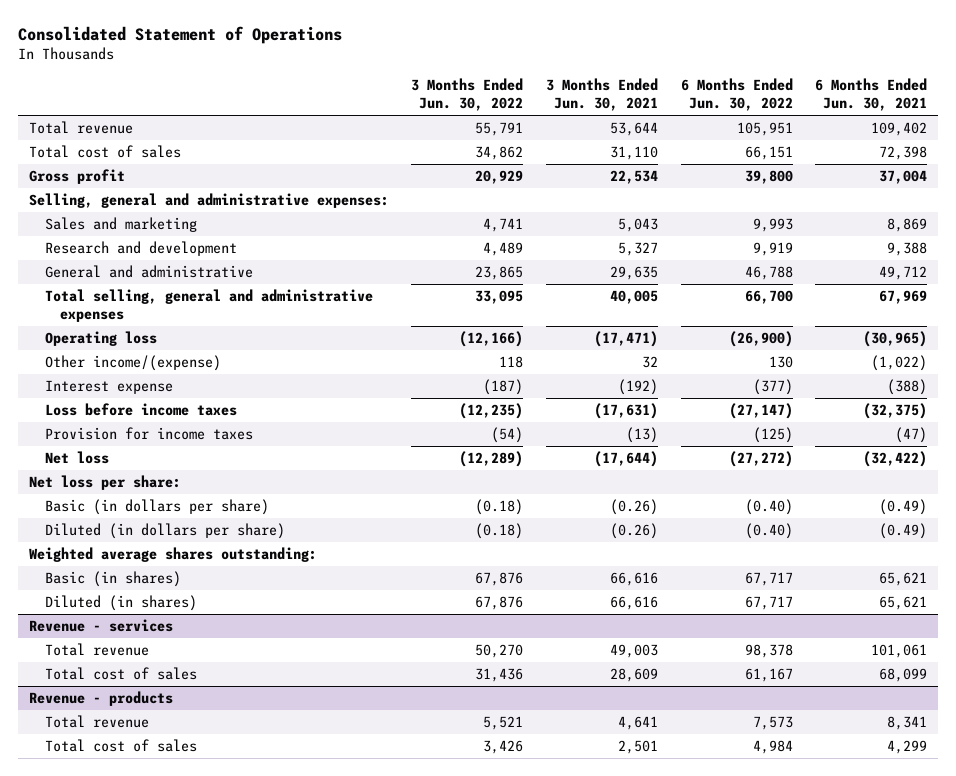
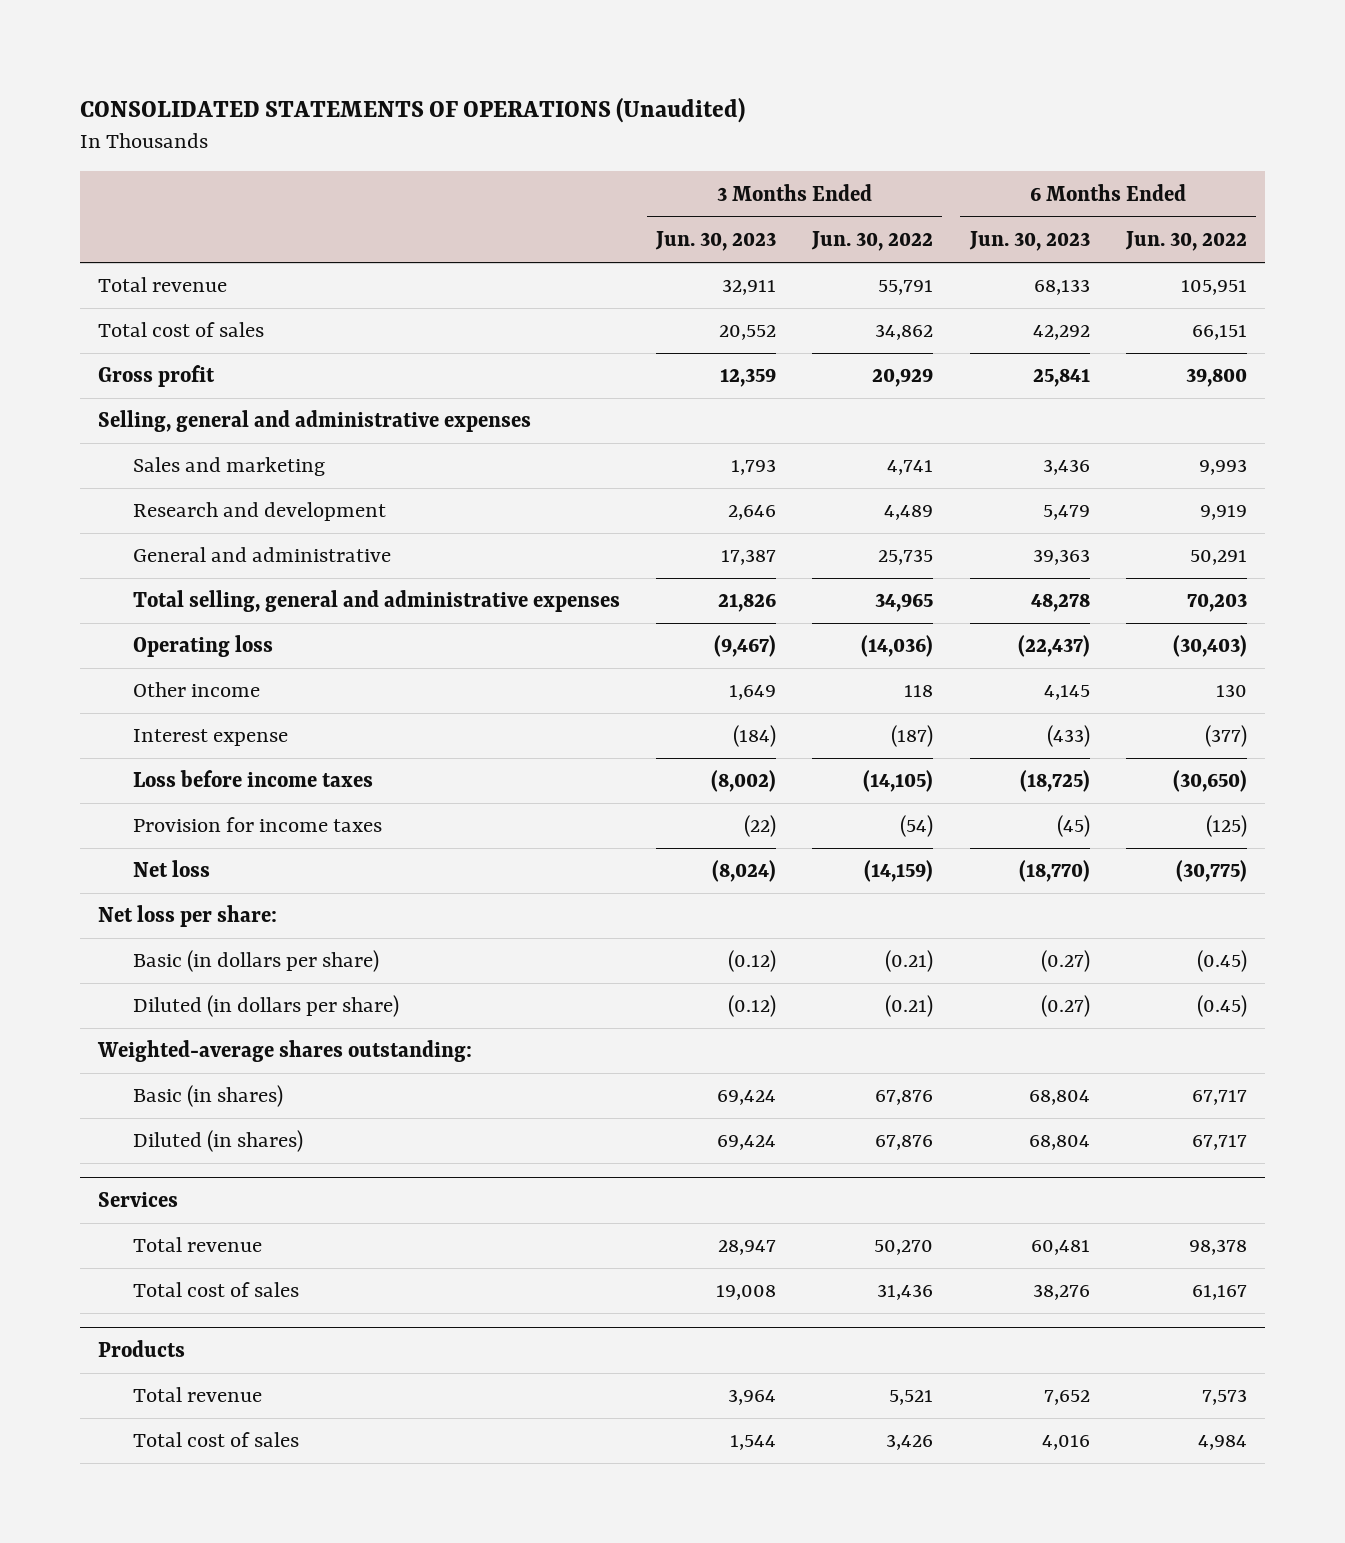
- Consolidated Statement of Operations
+ CONSOLIDATED STATEMENTS OF OPERATIONS (Unaudited)
- | 3 Months Ended Jun. 30, 2022 | 3 Months Ended Jun. 30, 2021 | 6 Months Ended Jun. 30, 2022 | 6 Months Ended Jun. 30, 2021
+ | 3 Months Ended Jun. 30, 2023 | 3 Months Ended Jun. 30, 2022 | 6 Months Ended Jun. 30, 2023 | 6 Months Ended Jun. 30, 2022
- Selling, general and administrative expenses:
+ Selling, general and administrative expenses
- General and administrative | 23,865 | 29,635 | 46,788 | 49,712
- Total selling, general and administrative expenses | 33,095 | 40,005 | 66,700 | 67,969
- Operating loss | (12,166) | (17,471) | (26,900) | (30,965)
- Other income/(expense) | 118 | 32 | 130 | (1,022)
+ General and administrative | 17,387 | 25,735 | 39,363 | 50,291
+ Total selling, general and administrative expenses | 21,826 | 34,965 | 48,278 | 70,203
+ Operating loss | (9,467) | (14,036) | (22,437) | (30,403)
+ Other income | 1,649 | 118 | 4,145 | 130
- Loss before income taxes | (12,235) | (17,631) | (27,147) | (32,375)
+ Loss before income taxes | (8,002) | (14,105) | (18,725) | (30,650)
- Net loss | (12,289) | (17,644) | (27,272) | (32,422)
+ Net loss | (8,024) | (14,159) | (18,770) | (30,775)
- Basic (in dollars per share) | (0.18) | (0.26) | (0.40) | (0.49)
- Diluted (in dollars per share) | (0.18) | (0.26) | (0.40) | (0.49)
- Weighted average shares outstanding:
+ Basic (in dollars per share) | (0.12) | (0.21) | (0.27) | (0.45)
+ Diluted (in dollars per share) | (0.12) | (0.21) | (0.27) | (0.45)
+ Weighted-average shares outstanding:
- Revenue - services
+ Services
- Revenue - products
+ Products

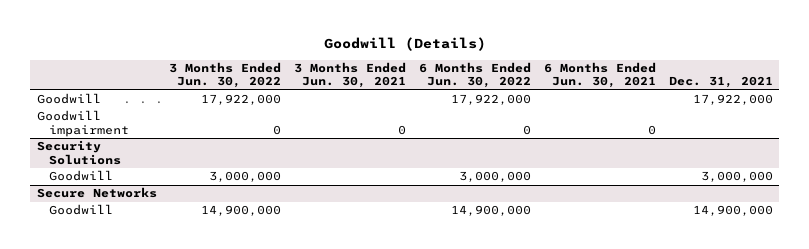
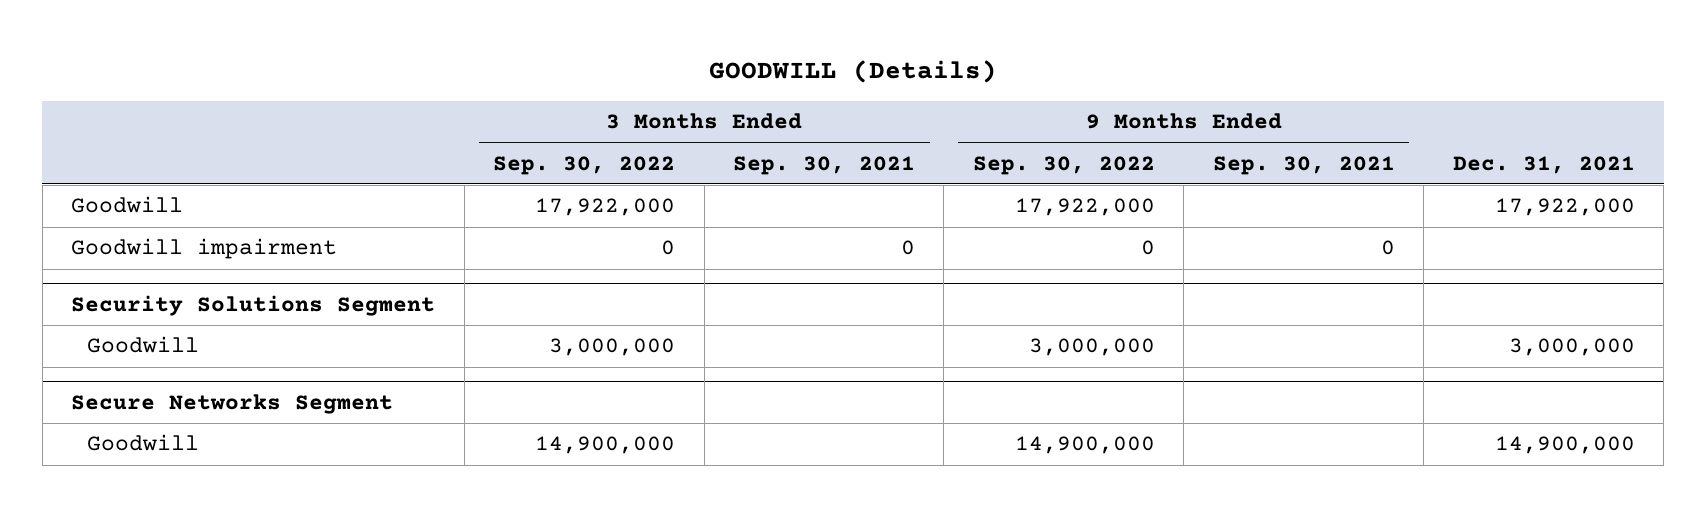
- Goodwill (Details)
+ GOODWILL (Details)
- | 3 Months Ended Jun. 30, 2022 | 3 Months Ended Jun. 30, 2021 | 6 Months Ended Jun. 30, 2022 | 6 Months Ended Jun. 30, 2021 | Dec. 31, 2021
+ | 3 Months Ended Sep. 30, 2022 | 3 Months Ended Sep. 30, 2021 | 9 Months Ended Sep. 30, 2022 | 9 Months Ended Sep. 30, 2021 | Dec. 31, 2021
- Security Solutions
+ Security Solutions Segment
- Secure Networks
+ Secure Networks Segment

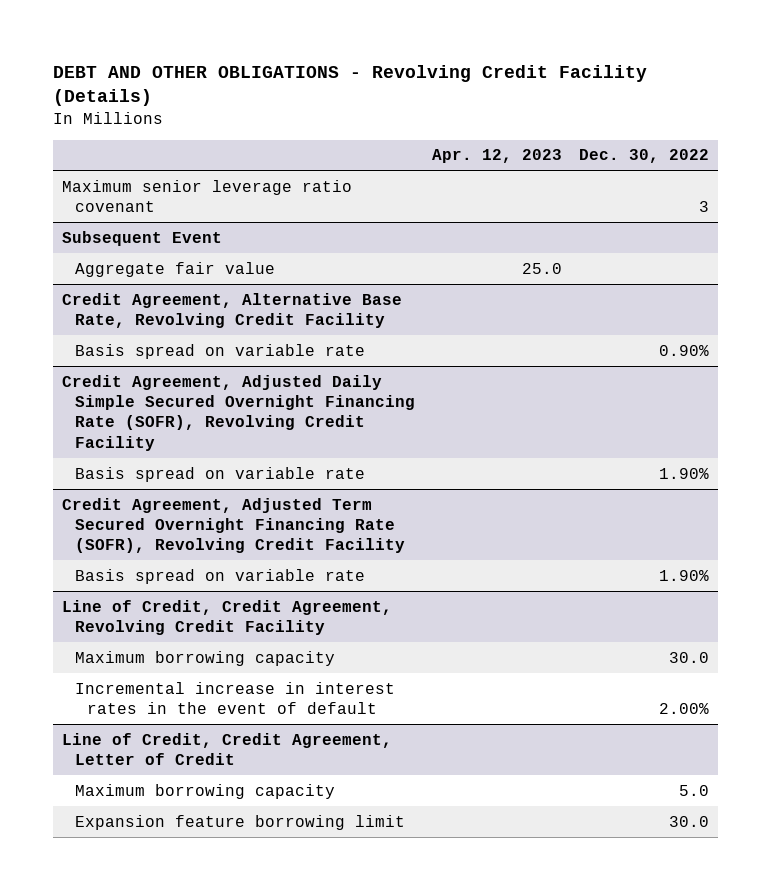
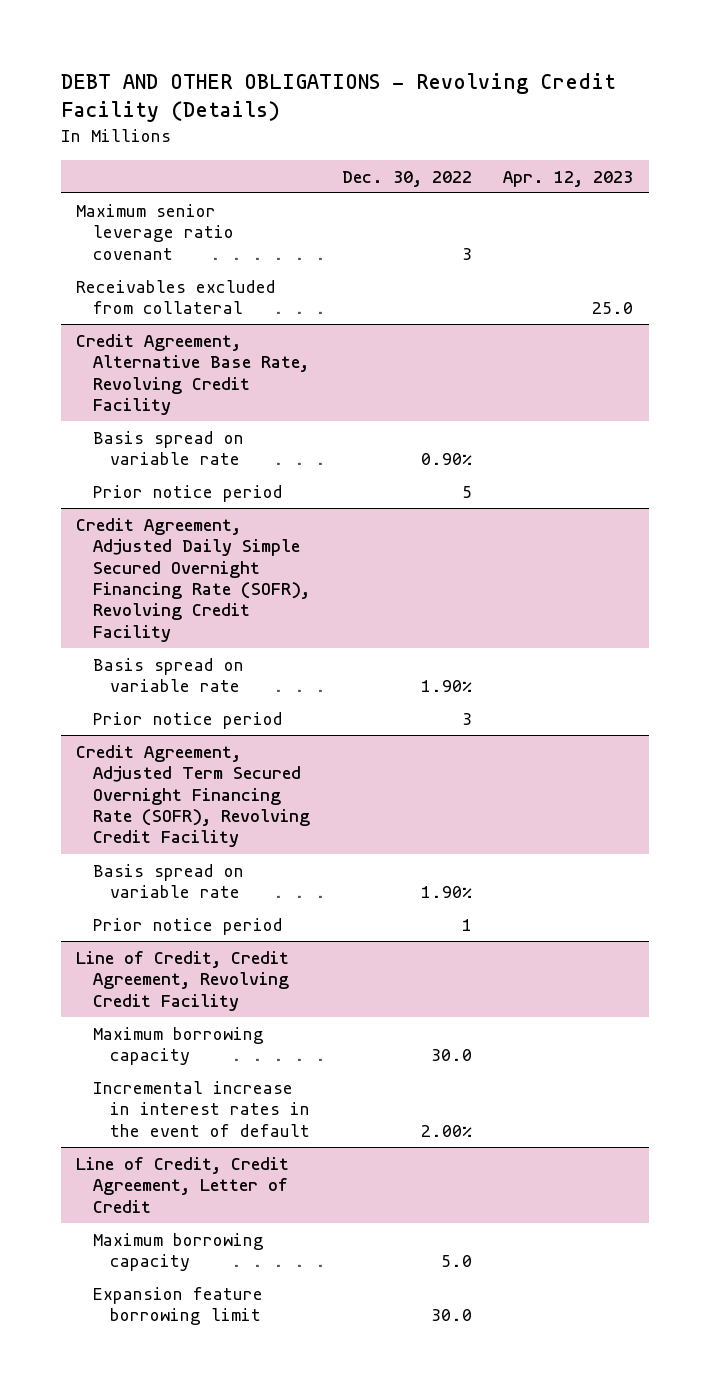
- | Apr. 12, 2023 | Dec. 30, 2022
+ | Dec. 30, 2022 | Apr. 12, 2023
- Subsequent Event
- Aggregate fair value | 25.0 |
+ Receivables excluded from collateral | | 25.0
@ Credit Agreement, Alternative Base Rate, Revolving Credit Facility
+ Prior notice period | 5 |
@ Credit Agreement, Adjusted Daily Simple Secured Overnight Financing Rate (SOFR), Revolving Credit Facility
+ Prior notice period | 3 |
@ Credit Agreement, Adjusted Term Secured Overnight Financing Rate (SOFR), Revolving Credit Facility
+ Prior notice period | 1 |

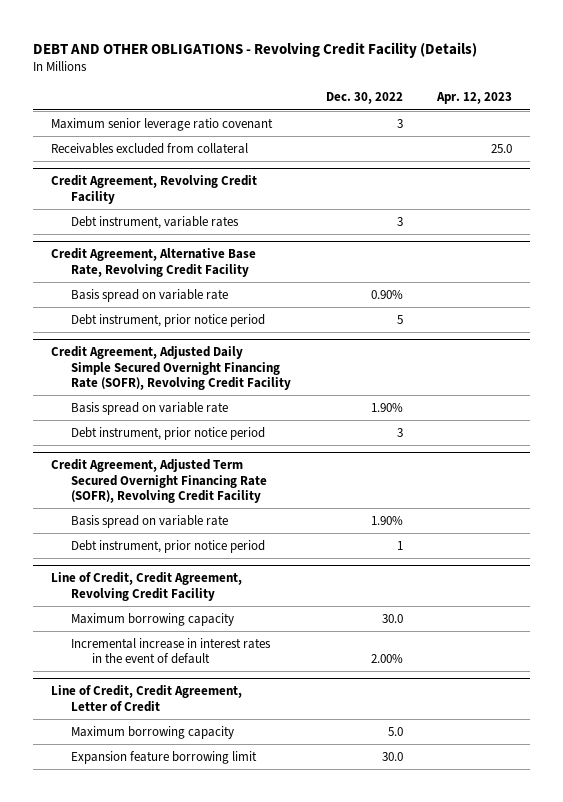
+ Credit Agreement, Revolving Credit Facility
+ Debt instrument, variable rates | 3 |
@ Credit Agreement, Alternative Base Rate, Revolving Credit Facility
- Prior notice period | 5 |
+ Debt instrument, prior notice period | 5 |
@ Credit Agreement, Adjusted Daily Simple Secured Overnight Financing Rate (SOFR), Revolving Credit Facility
- Prior notice period | 3 |
+ Debt instrument, prior notice period | 3 |
@ Credit Agreement, Adjusted Term Secured Overnight Financing Rate (SOFR), Revolving Credit Facility
- Prior notice period | 1 |
+ Debt instrument, prior notice period | 1 |

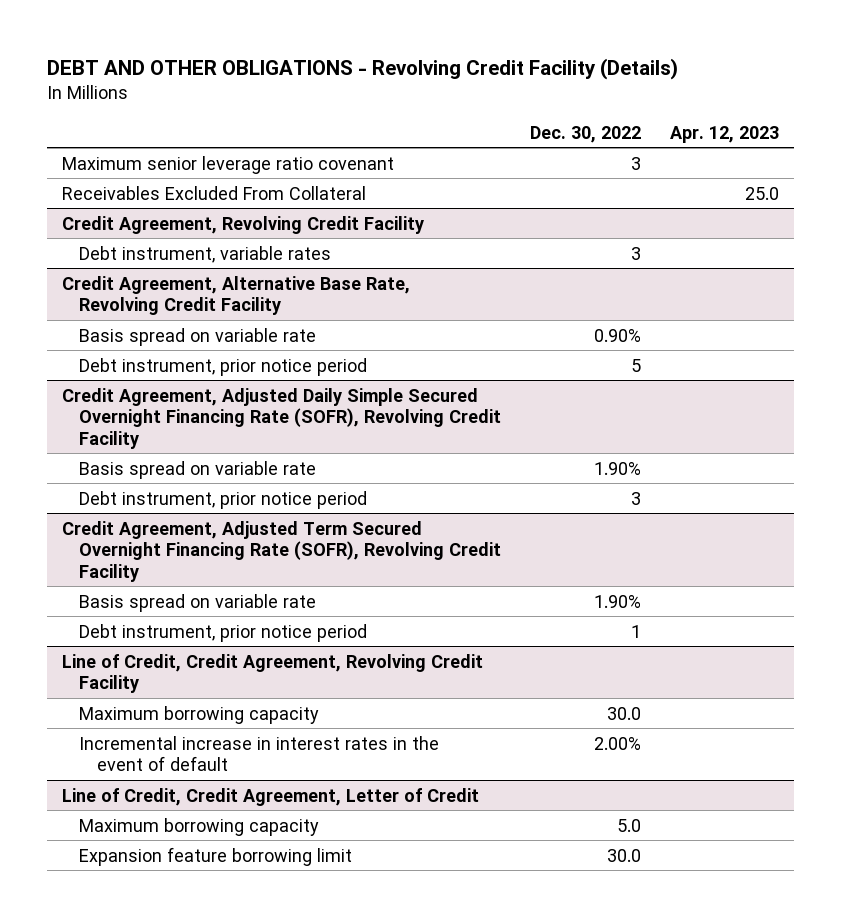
- Receivables excluded from collateral | | 25.0
+ Receivables Excluded From Collateral | | 25.0

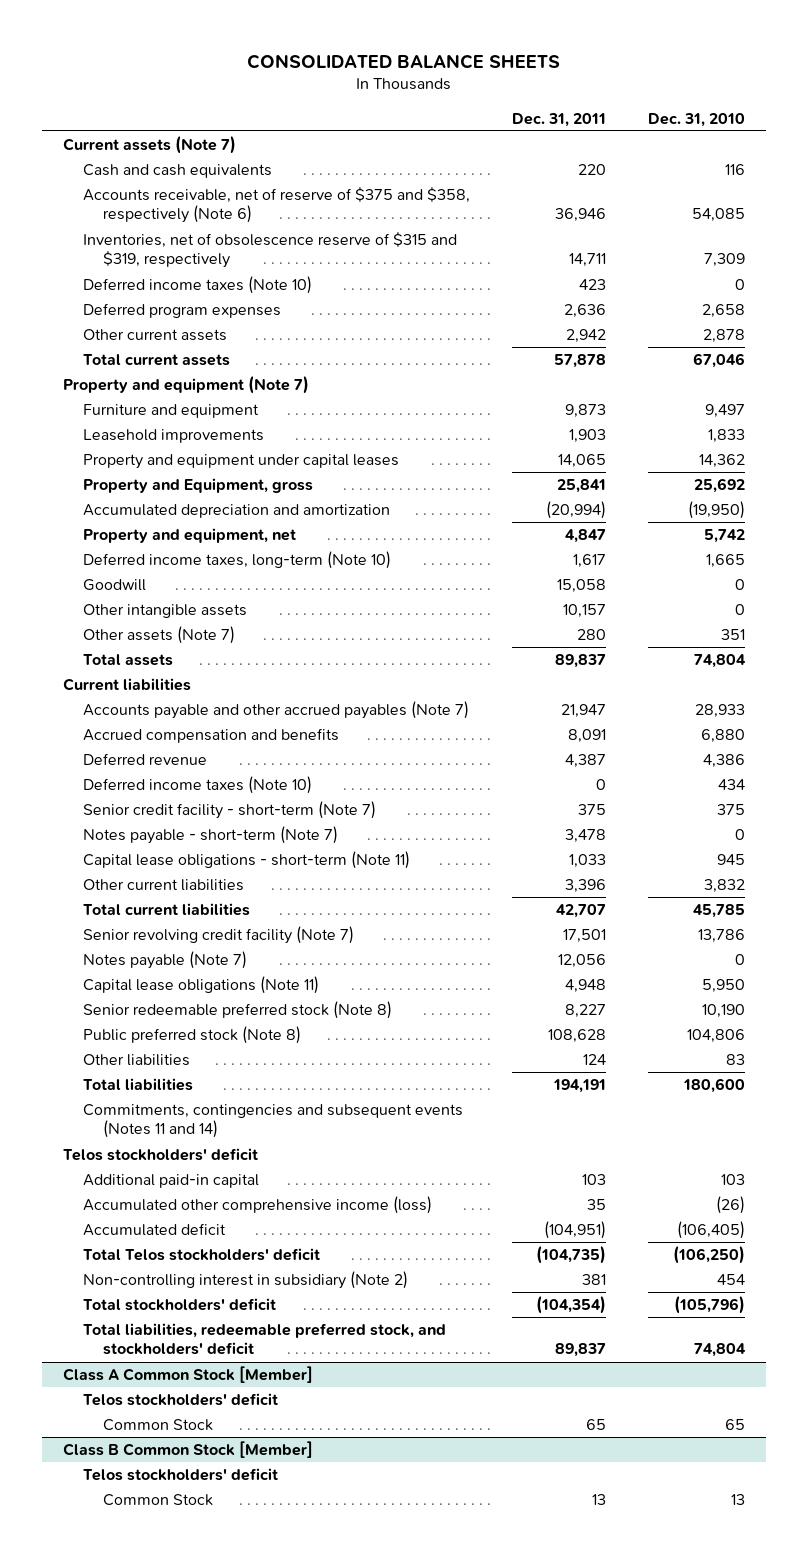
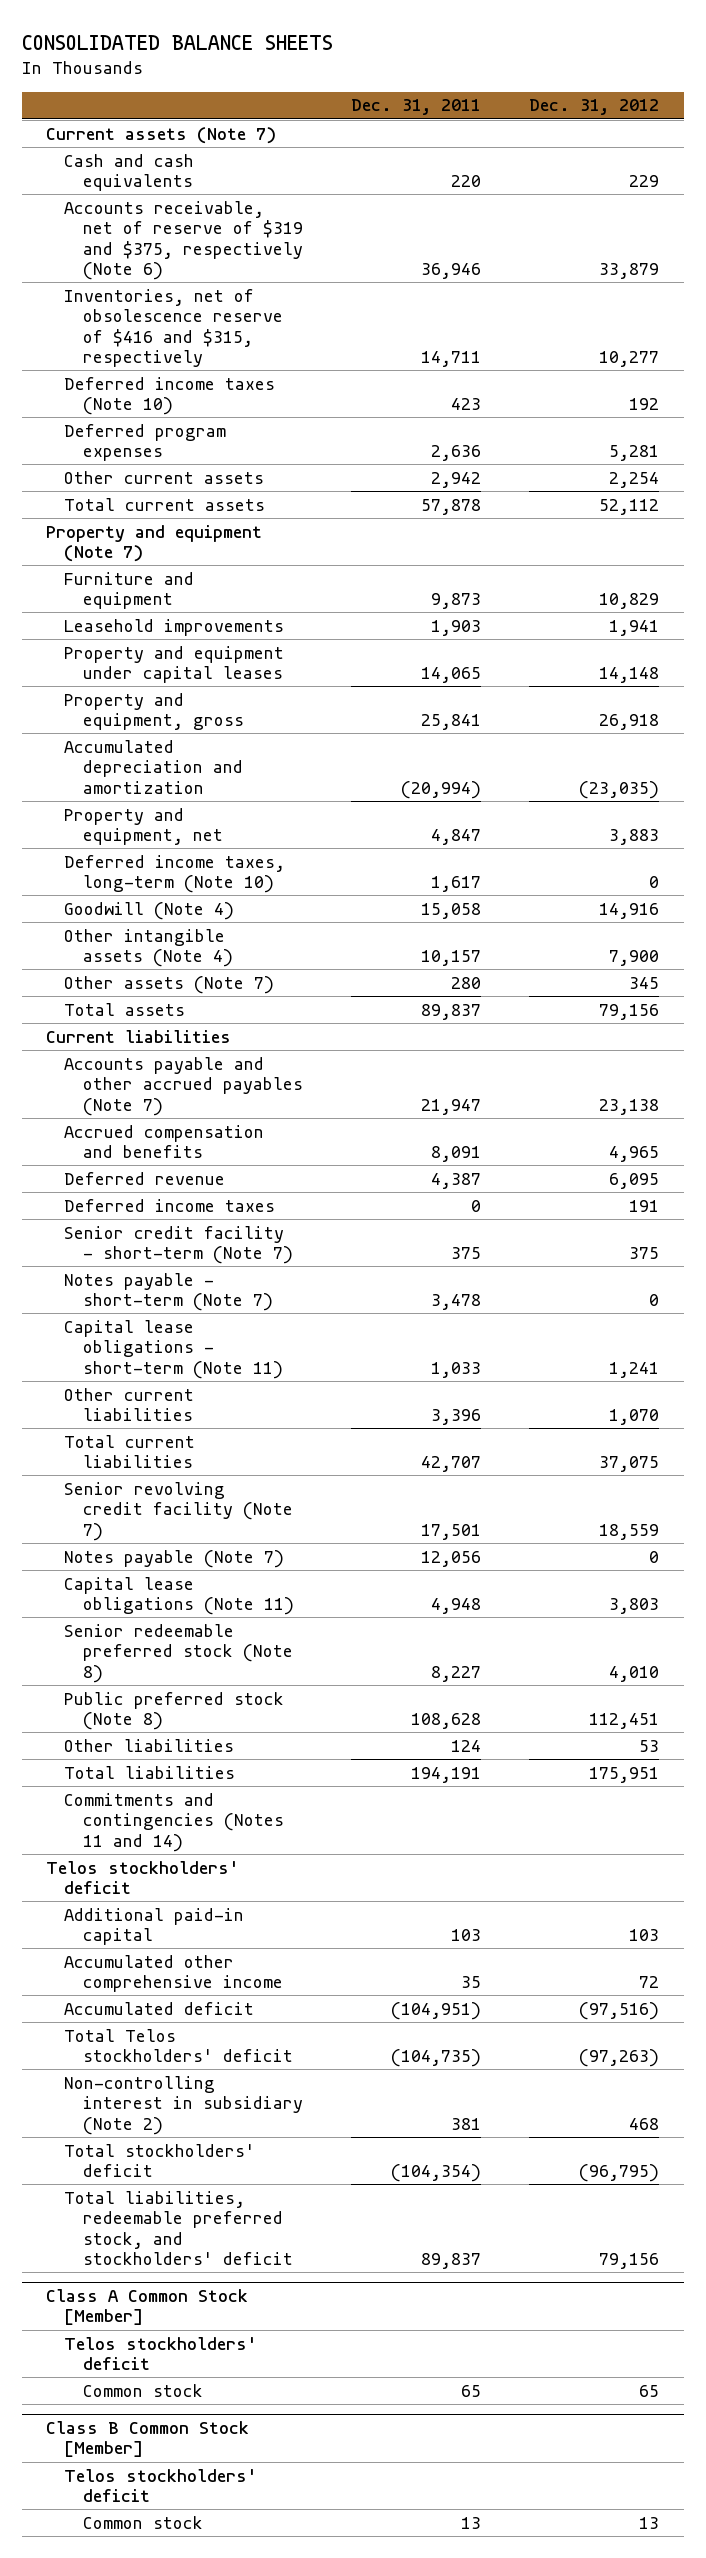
- | Dec. 31, 2011 | Dec. 31, 2010
+ | Dec. 31, 2011 | Dec. 31, 2012
- Accounts receivable, net of reserve of $375 and $358, respectively (Note 6) | 36,946 | 54,085
- Inventories, net of obsolescence reserve of $315 and $319, respectively | 14,711 | 7,309
+ Accounts receivable, net of reserve of $319 and $375, respectively (Note 6) | 36,946 | 33,879
+ Inventories, net of obsolescence reserve of $416 and $315, respectively | 14,711 | 10,277
- Property and Equipment, gross | 25,841 | 25,692
+ Property and equipment, gross | 25,841 | 26,918
- Goodwill | 15,058 | 0
- Other intangible assets | 10,157 | 0
+ Goodwill (Note 4) | 15,058 | 14,916
+ Other intangible assets (Note 4) | 10,157 | 7,900
- Deferred income taxes (Note 10) | 0 | 434
+ Deferred income taxes | 0 | 191
- Commitments, contingencies and subsequent events (Notes 11 and 14)
+ Commitments and contingencies (Notes 11 and 14)
- Accumulated other comprehensive income (loss) | 35 | (26)
+ Accumulated other comprehensive income | 35 | 72
@ Class A Common Stock [Member]
- Common Stock | 65 | 65
+ Common stock | 65 | 65
@ Class B Common Stock [Member]
- Common Stock | 13 | 13
+ Common stock | 13 | 13

